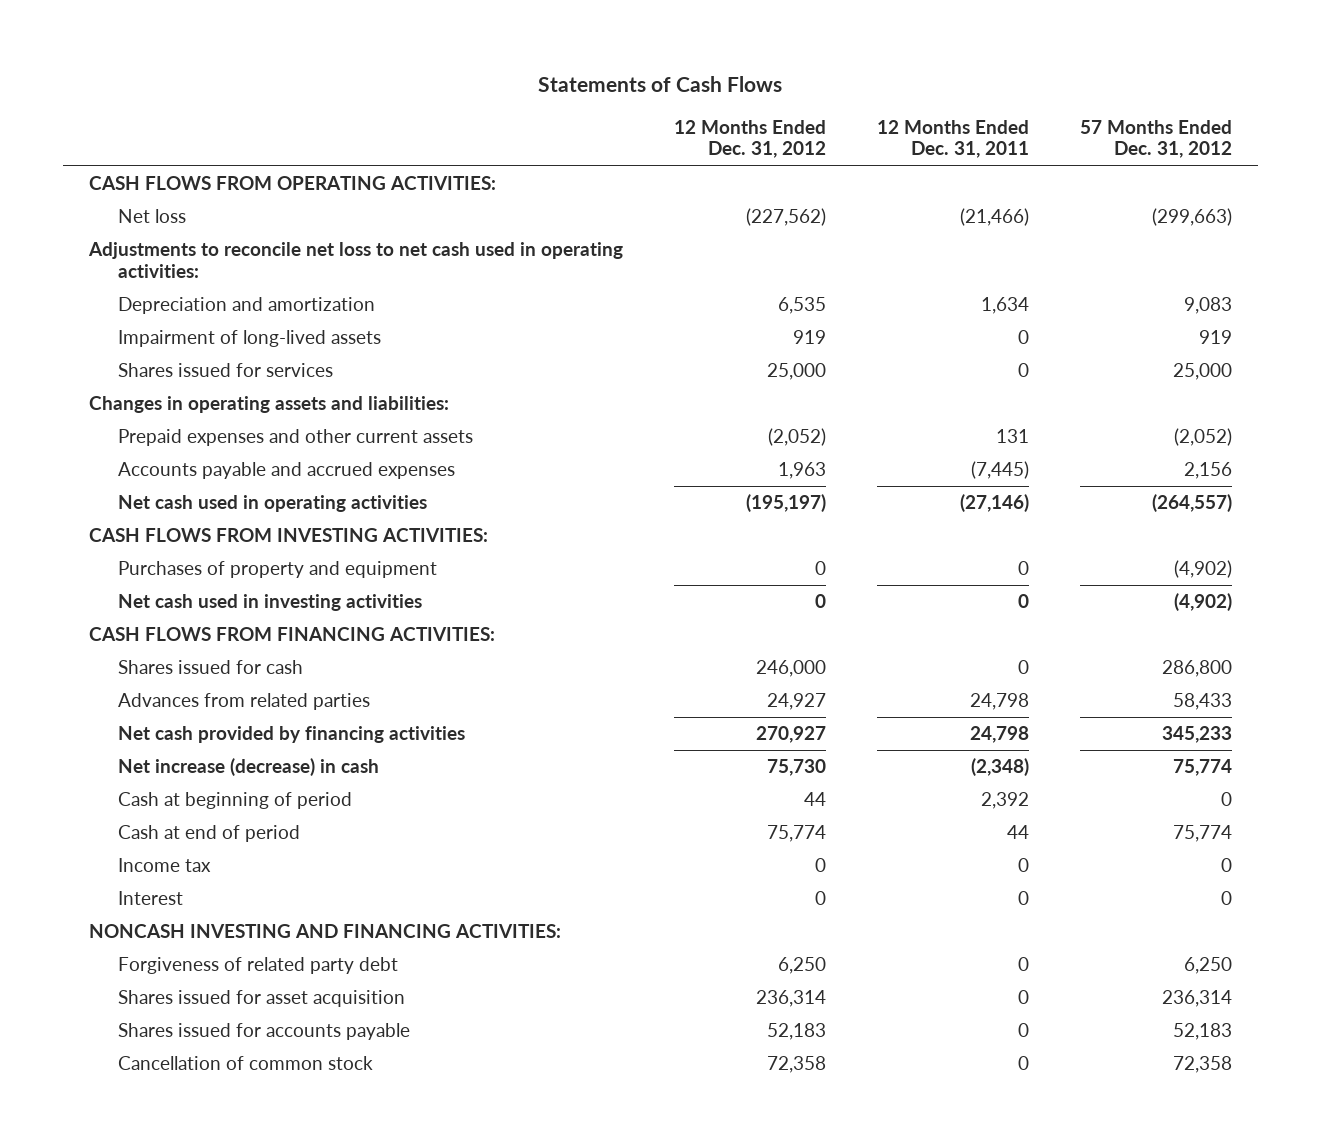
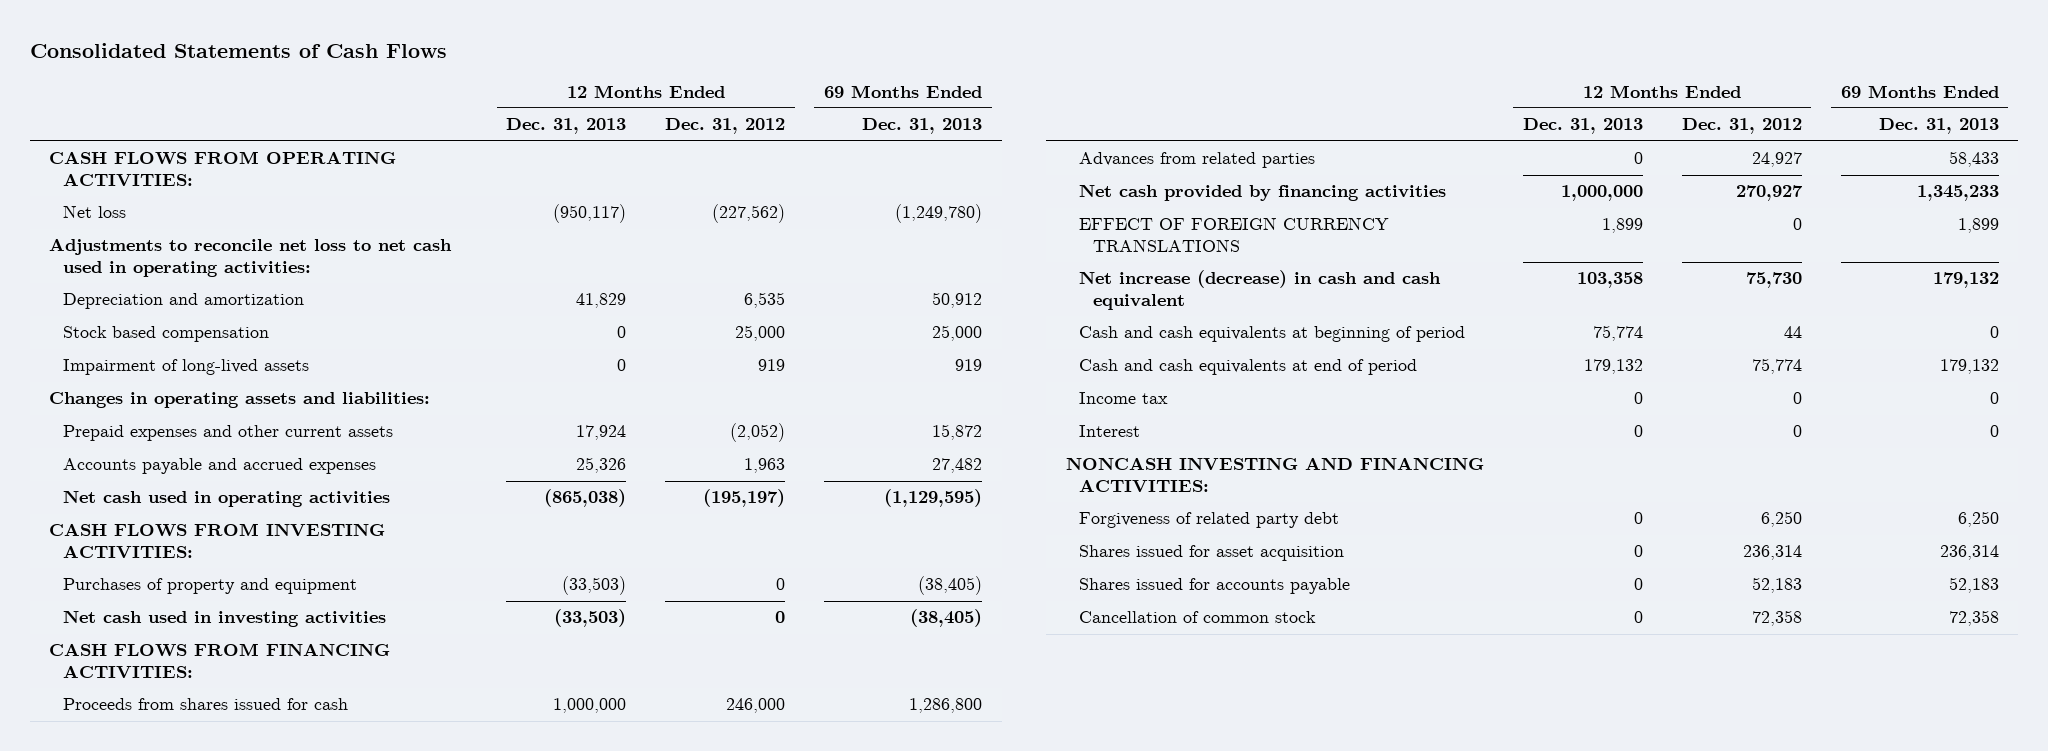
- Statements of Cash Flows
+ Consolidated Statements of Cash Flows
- | 12 Months Ended Dec. 31, 2012 | 12 Months Ended Dec. 31, 2011 | 57 Months Ended Dec. 31, 2012
+ | 12 Months Ended Dec. 31, 2013 | 12 Months Ended Dec. 31, 2012 | 69 Months Ended Dec. 31, 2013
+ Stock based compensation | 0 | 25,000 | 25,000
- Shares issued for services | 25,000 | 0 | 25,000
- Shares issued for cash | 246,000 | 0 | 286,800
+ Proceeds from shares issued for cash | 1,000,000 | 246,000 | 1,286,800
- Net increase (decrease) in cash | 75,730 | (2,348) | 75,774
- Cash at beginning of period | 44 | 2,392 | 0
- Cash at end of period | 75,774 | 44 | 75,774
+ EFFECT OF FOREIGN CURRENCY TRANSLATIONS | 1,899 | 0 | 1,899
+ Net increase (decrease) in cash and cash equivalent | 103,358 | 75,730 | 179,132
+ Cash and cash equivalents at beginning of period | 75,774 | 44 | 0
+ Cash and cash equivalents at end of period | 179,132 | 75,774 | 179,132

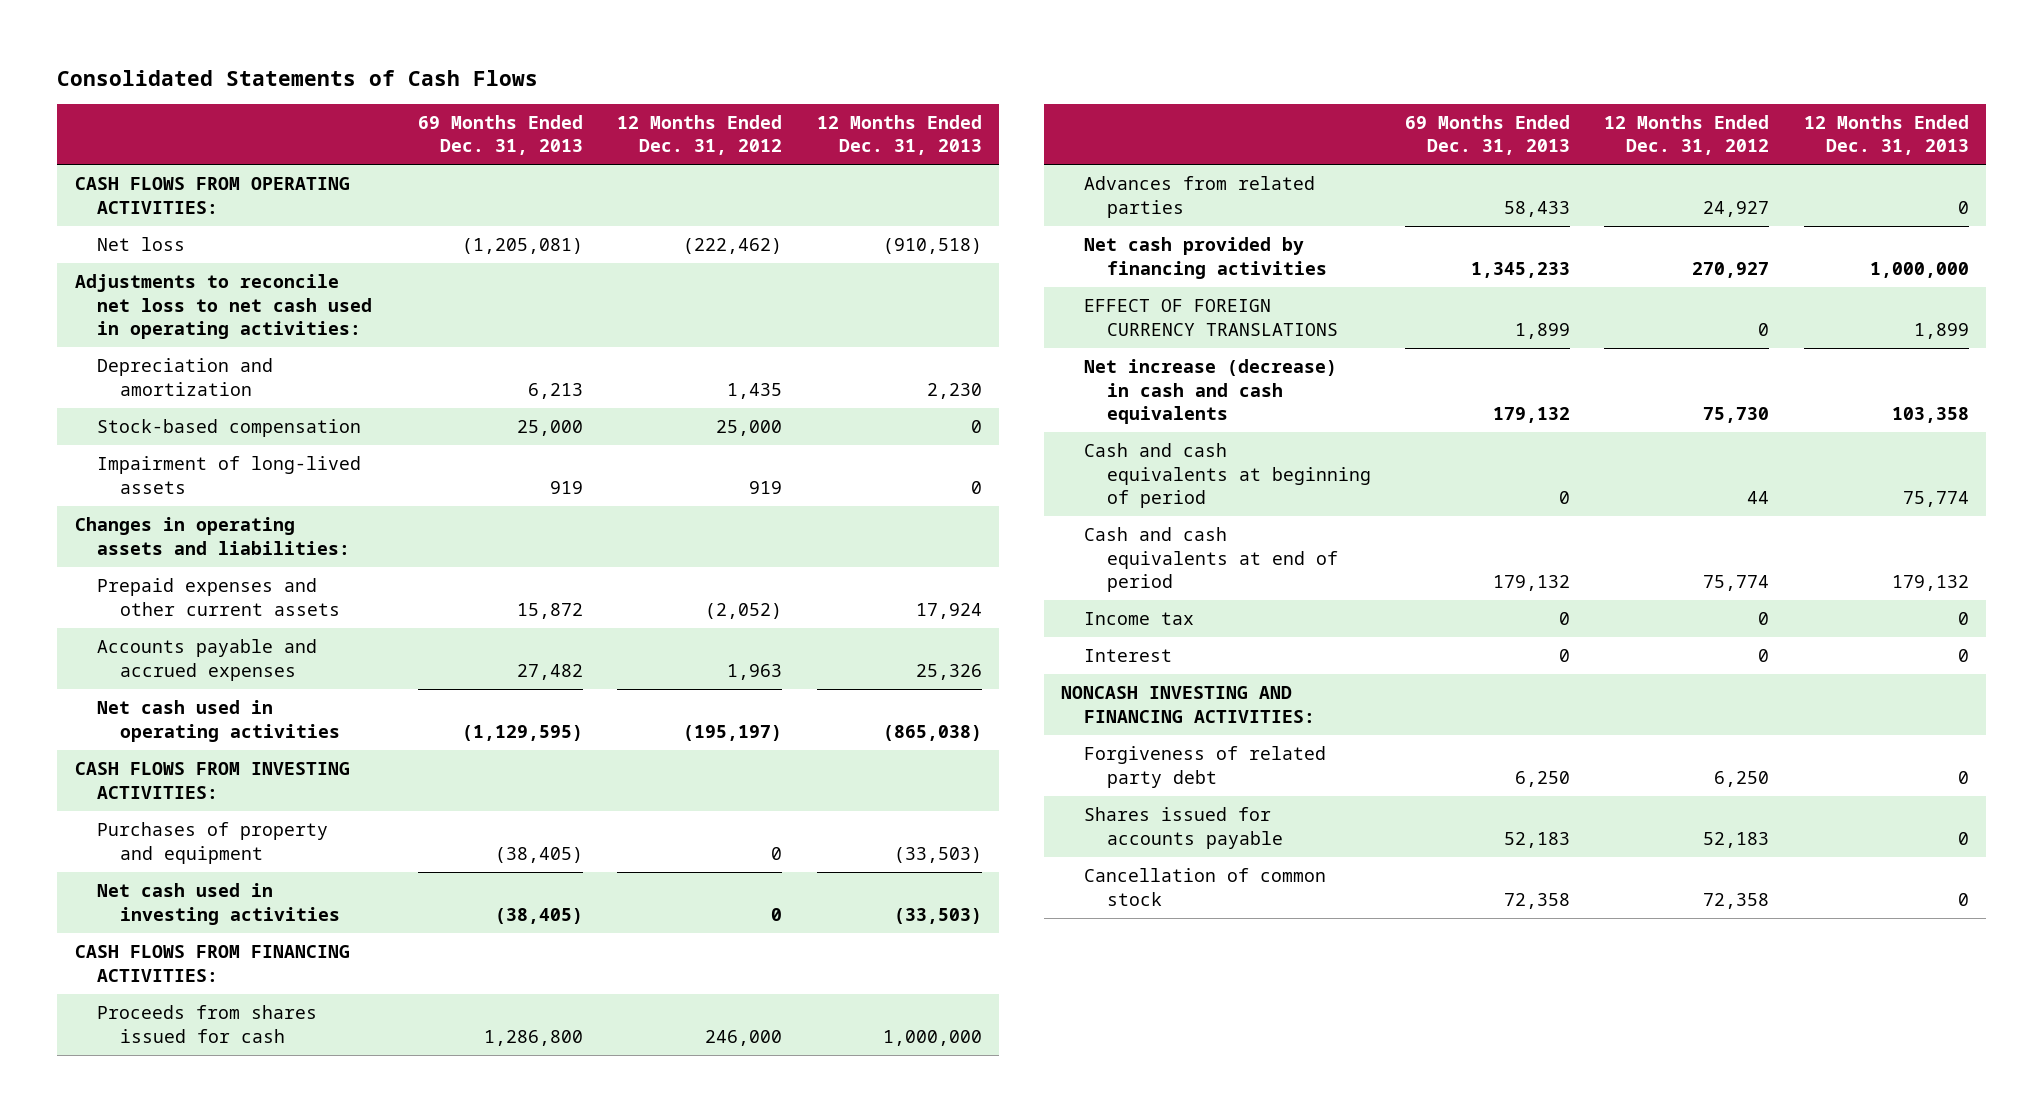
- | 12 Months Ended Dec. 31, 2013 | 12 Months Ended Dec. 31, 2012 | 69 Months Ended Dec. 31, 2013
+ | 69 Months Ended Dec. 31, 2013 | 12 Months Ended Dec. 31, 2012 | 12 Months Ended Dec. 31, 2013
- Net loss | (950,117) | (227,562) | (1,249,780)
+ Net loss | (1,205,081) | (222,462) | (910,518)
- Depreciation and amortization | 41,829 | 6,535 | 50,912
- Stock based compensation | 0 | 25,000 | 25,000
+ Depreciation and amortization | 6,213 | 1,435 | 2,230
+ Stock-based compensation | 25,000 | 25,000 | 0
- Net increase (decrease) in cash and cash equivalent | 103,358 | 75,730 | 179,132
+ Net increase (decrease) in cash and cash equivalents | 179,132 | 75,730 | 103,358
- Shares issued for asset acquisition | 0 | 236,314 | 236,314

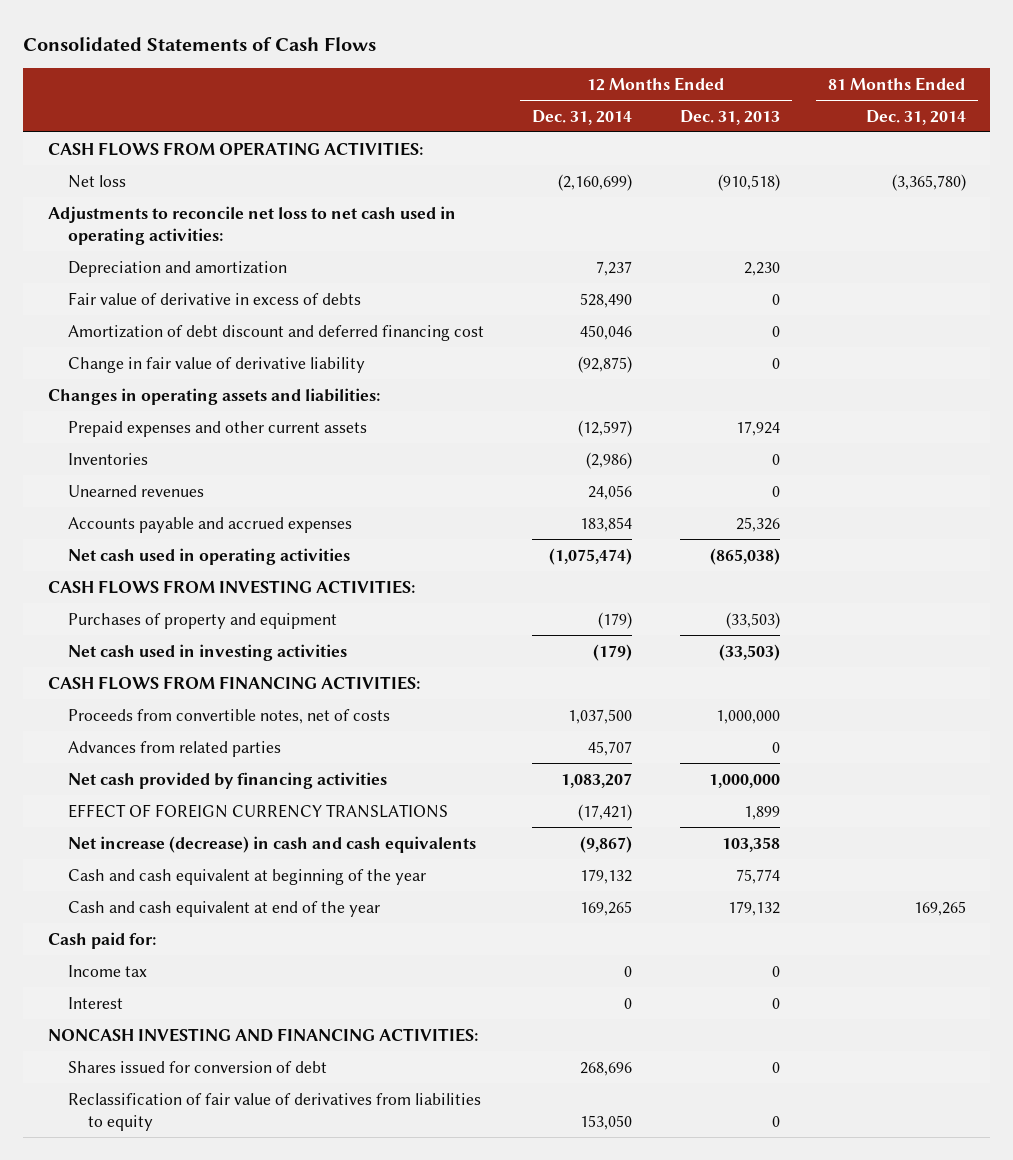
- | 69 Months Ended Dec. 31, 2013 | 12 Months Ended Dec. 31, 2012 | 12 Months Ended Dec. 31, 2013
+ | 12 Months Ended Dec. 31, 2014 | 12 Months Ended Dec. 31, 2013 | 81 Months Ended Dec. 31, 2014
- Stock-based compensation | 25,000 | 25,000 | 0
- Impairment of long-lived assets | 919 | 919 | 0
+ Fair value of derivative in excess of debts | 528,490 | 0 |
+ Amortization of debt discount and deferred financing cost | 450,046 | 0 |
+ Change in fair value of derivative liability | (92,875) | 0 |
+ Inventories | (2,986) | 0 |
+ Unearned revenues | 24,056 | 0 |
- Proceeds from shares issued for cash | 1,286,800 | 246,000 | 1,000,000
+ Proceeds from convertible notes, net of costs | 1,037,500 | 1,000,000 |
- Cash and cash equivalents at beginning of period | 0 | 44 | 75,774
- Cash and cash equivalents at end of period | 179,132 | 75,774 | 179,132
+ Cash and cash equivalent at beginning of the year | 179,132 | 75,774 |
+ Cash and cash equivalent at end of the year | 169,265 | 179,132 | 169,265
+ Cash paid for:
- Forgiveness of related party debt | 6,250 | 6,250 | 0
- Shares issued for accounts payable | 52,183 | 52,183 | 0
- Cancellation of common stock | 72,358 | 72,358 | 0
+ Shares issued for conversion of debt | 268,696 | 0 |
+ Reclassification of fair value of derivatives from liabilities to equity | 153,050 | 0 |

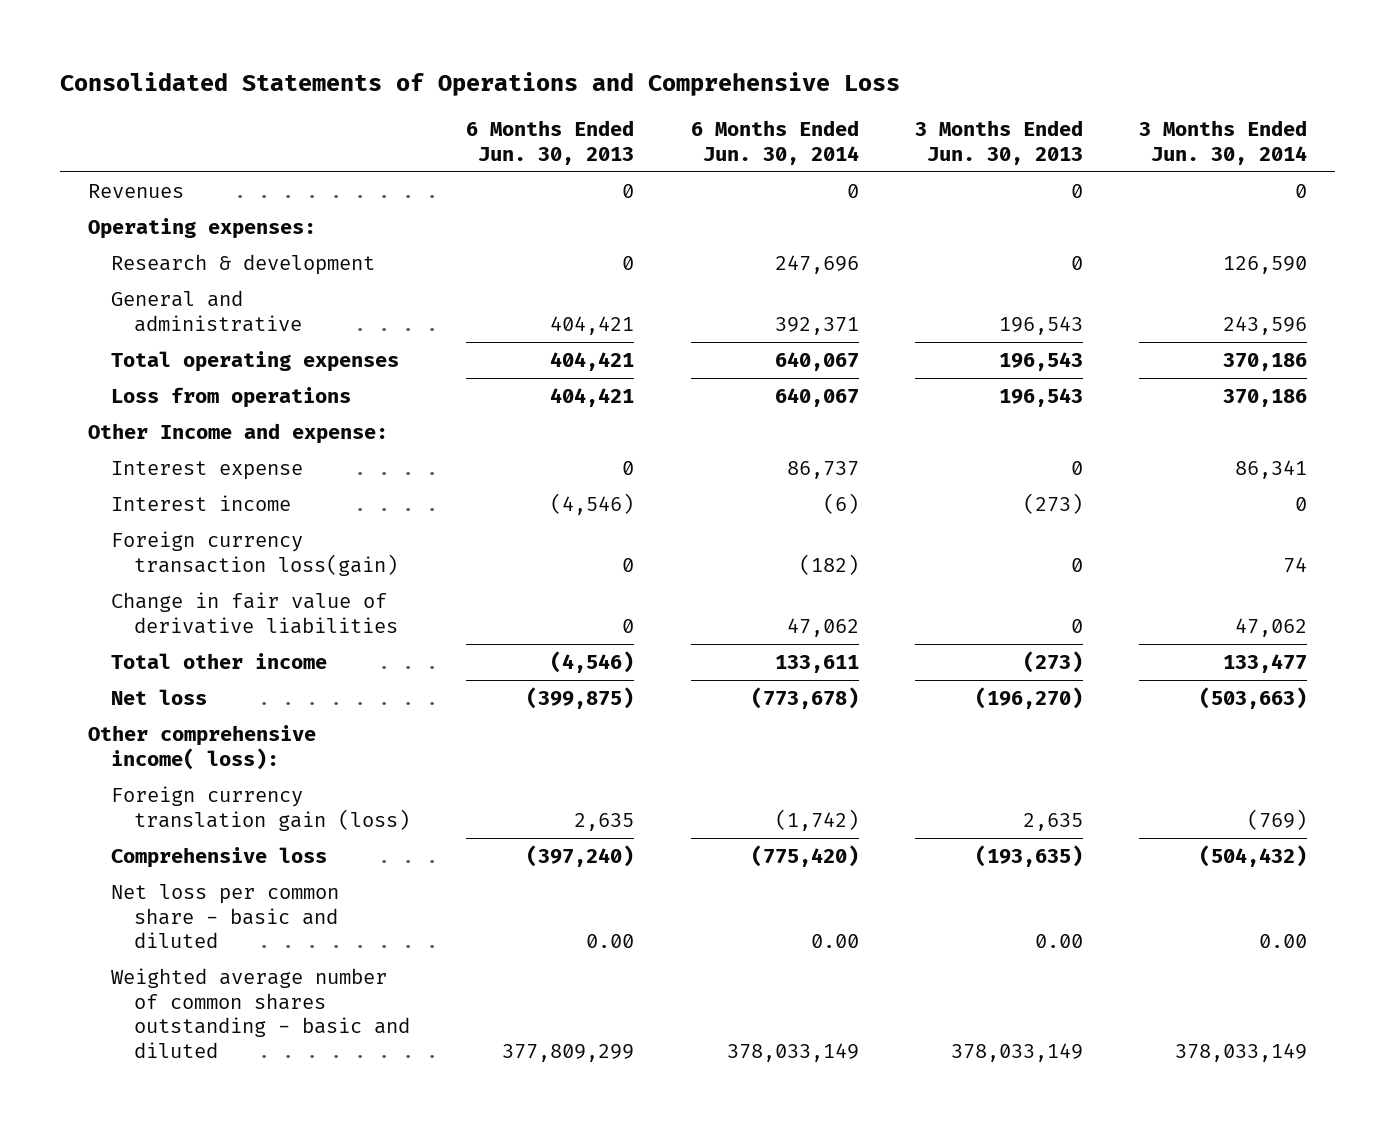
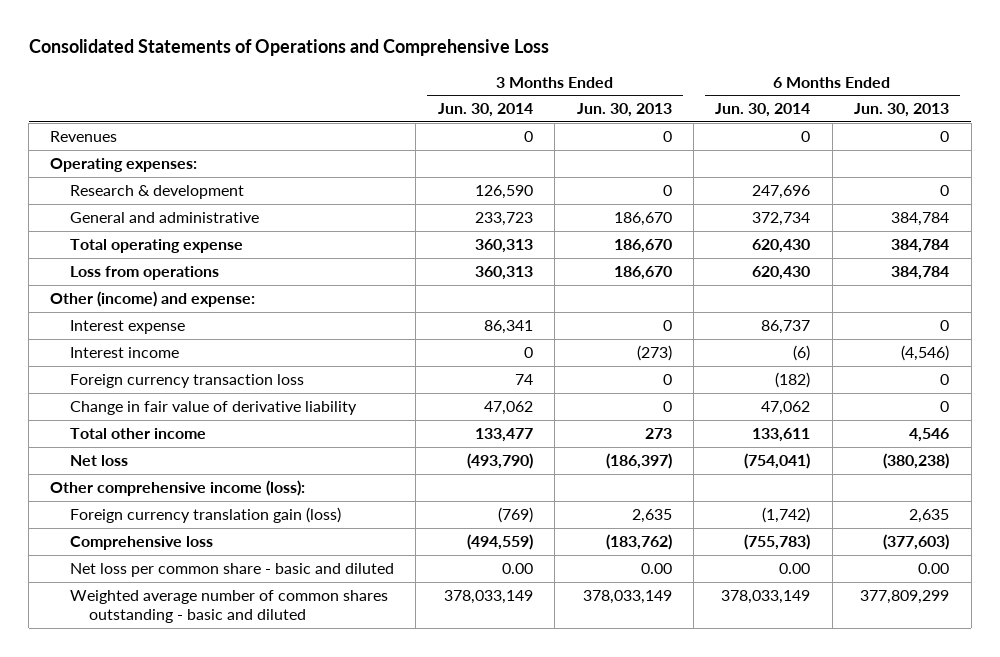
- | 6 Months Ended Jun. 30, 2013 | 6 Months Ended Jun. 30, 2014 | 3 Months Ended Jun. 30, 2013 | 3 Months Ended Jun. 30, 2014
+ | 3 Months Ended Jun. 30, 2014 | 3 Months Ended Jun. 30, 2013 | 6 Months Ended Jun. 30, 2014 | 6 Months Ended Jun. 30, 2013
- General and administrative | 404,421 | 392,371 | 196,543 | 243,596
- Total operating expenses | 404,421 | 640,067 | 196,543 | 370,186
- Loss from operations | 404,421 | 640,067 | 196,543 | 370,186
- Other Income and expense:
+ General and administrative | 233,723 | 186,670 | 372,734 | 384,784
+ Total operating expense | 360,313 | 186,670 | 620,430 | 384,784
+ Loss from operations | 360,313 | 186,670 | 620,430 | 384,784
+ Other (income) and expense:
- Foreign currency transaction loss(gain) | 0 | (182) | 0 | 74
- Change in fair value of derivative liabilities | 0 | 47,062 | 0 | 47,062
- Total other income | (4,546) | 133,611 | (273) | 133,477
- Net loss | (399,875) | (773,678) | (196,270) | (503,663)
- Other comprehensive income( loss):
+ Foreign currency transaction loss | 74 | 0 | (182) | 0
+ Change in fair value of derivative liability | 47,062 | 0 | 47,062 | 0
+ Total other income | 133,477 | 273 | 133,611 | 4,546
+ Net loss | (493,790) | (186,397) | (754,041) | (380,238)
+ Other comprehensive income (loss):
- Comprehensive loss | (397,240) | (775,420) | (193,635) | (504,432)
+ Comprehensive loss | (494,559) | (183,762) | (755,783) | (377,603)

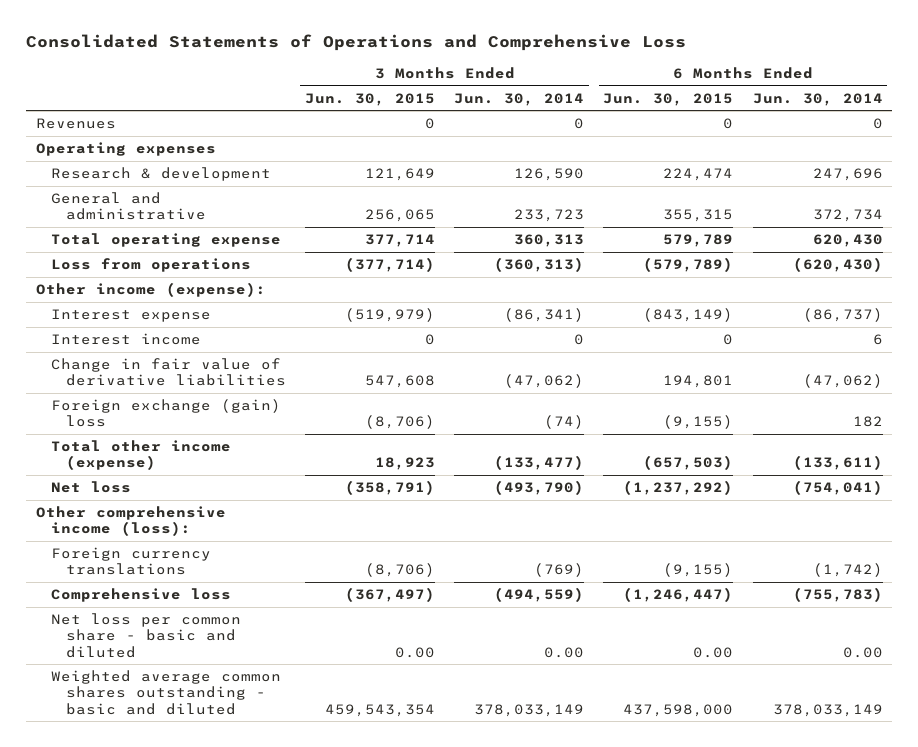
- | 3 Months Ended Jun. 30, 2014 | 3 Months Ended Jun. 30, 2013 | 6 Months Ended Jun. 30, 2014 | 6 Months Ended Jun. 30, 2013
+ | 3 Months Ended Jun. 30, 2015 | 3 Months Ended Jun. 30, 2014 | 6 Months Ended Jun. 30, 2015 | 6 Months Ended Jun. 30, 2014
- Operating expenses:
+ Operating expenses
- Loss from operations | 360,313 | 186,670 | 620,430 | 384,784
- Other (income) and expense:
- Interest expense | 86,341 | 0 | 86,737 | 0
- Interest income | 0 | (273) | (6) | (4,546)
- Foreign currency transaction loss | 74 | 0 | (182) | 0
- Change in fair value of derivative liability | 47,062 | 0 | 47,062 | 0
- Total other income | 133,477 | 273 | 133,611 | 4,546
+ Loss from operations | (377,714) | (360,313) | (579,789) | (620,430)
+ Other income (expense):
+ Interest expense | (519,979) | (86,341) | (843,149) | (86,737)
+ Interest income | 0 | 0 | 0 | 6
+ Change in fair value of derivative liabilities | 547,608 | (47,062) | 194,801 | (47,062)
+ Foreign exchange (gain) loss | (8,706) | (74) | (9,155) | 182
+ Total other income (expense) | 18,923 | (133,477) | (657,503) | (133,611)
- Foreign currency translation gain (loss) | (769) | 2,635 | (1,742) | 2,635
+ Foreign currency translations | (8,706) | (769) | (9,155) | (1,742)
- Weighted average number of common shares outstanding - basic and diluted | 378,033,149 | 378,033,149 | 378,033,149 | 377,809,299
+ Weighted average common shares outstanding - basic and diluted | 459,543,354 | 378,033,149 | 437,598,000 | 378,033,149

